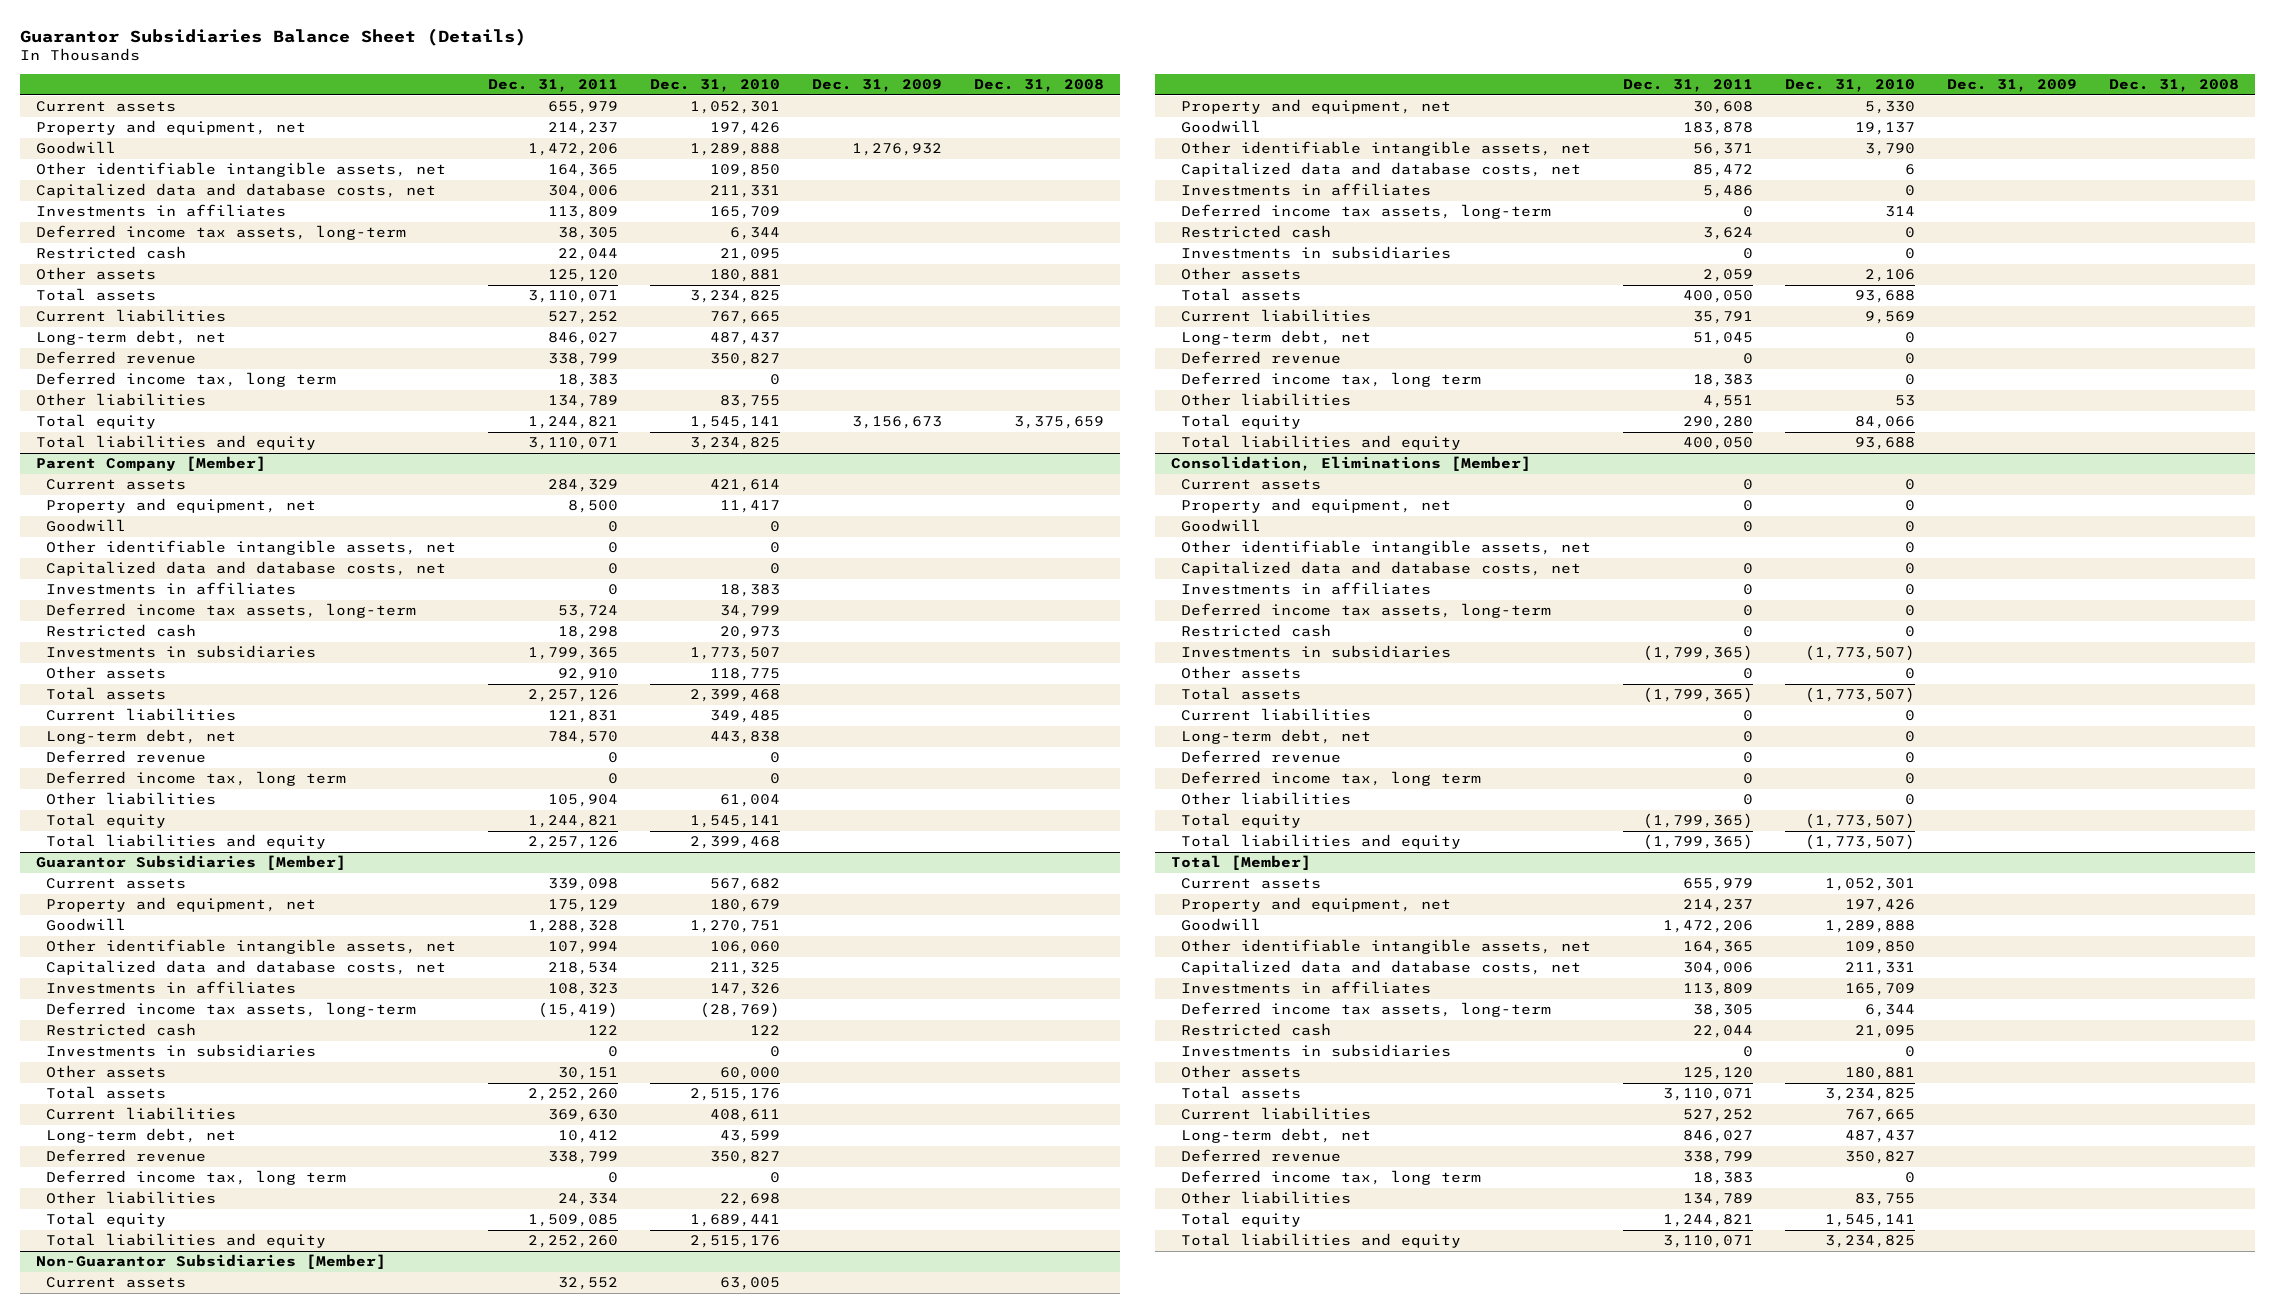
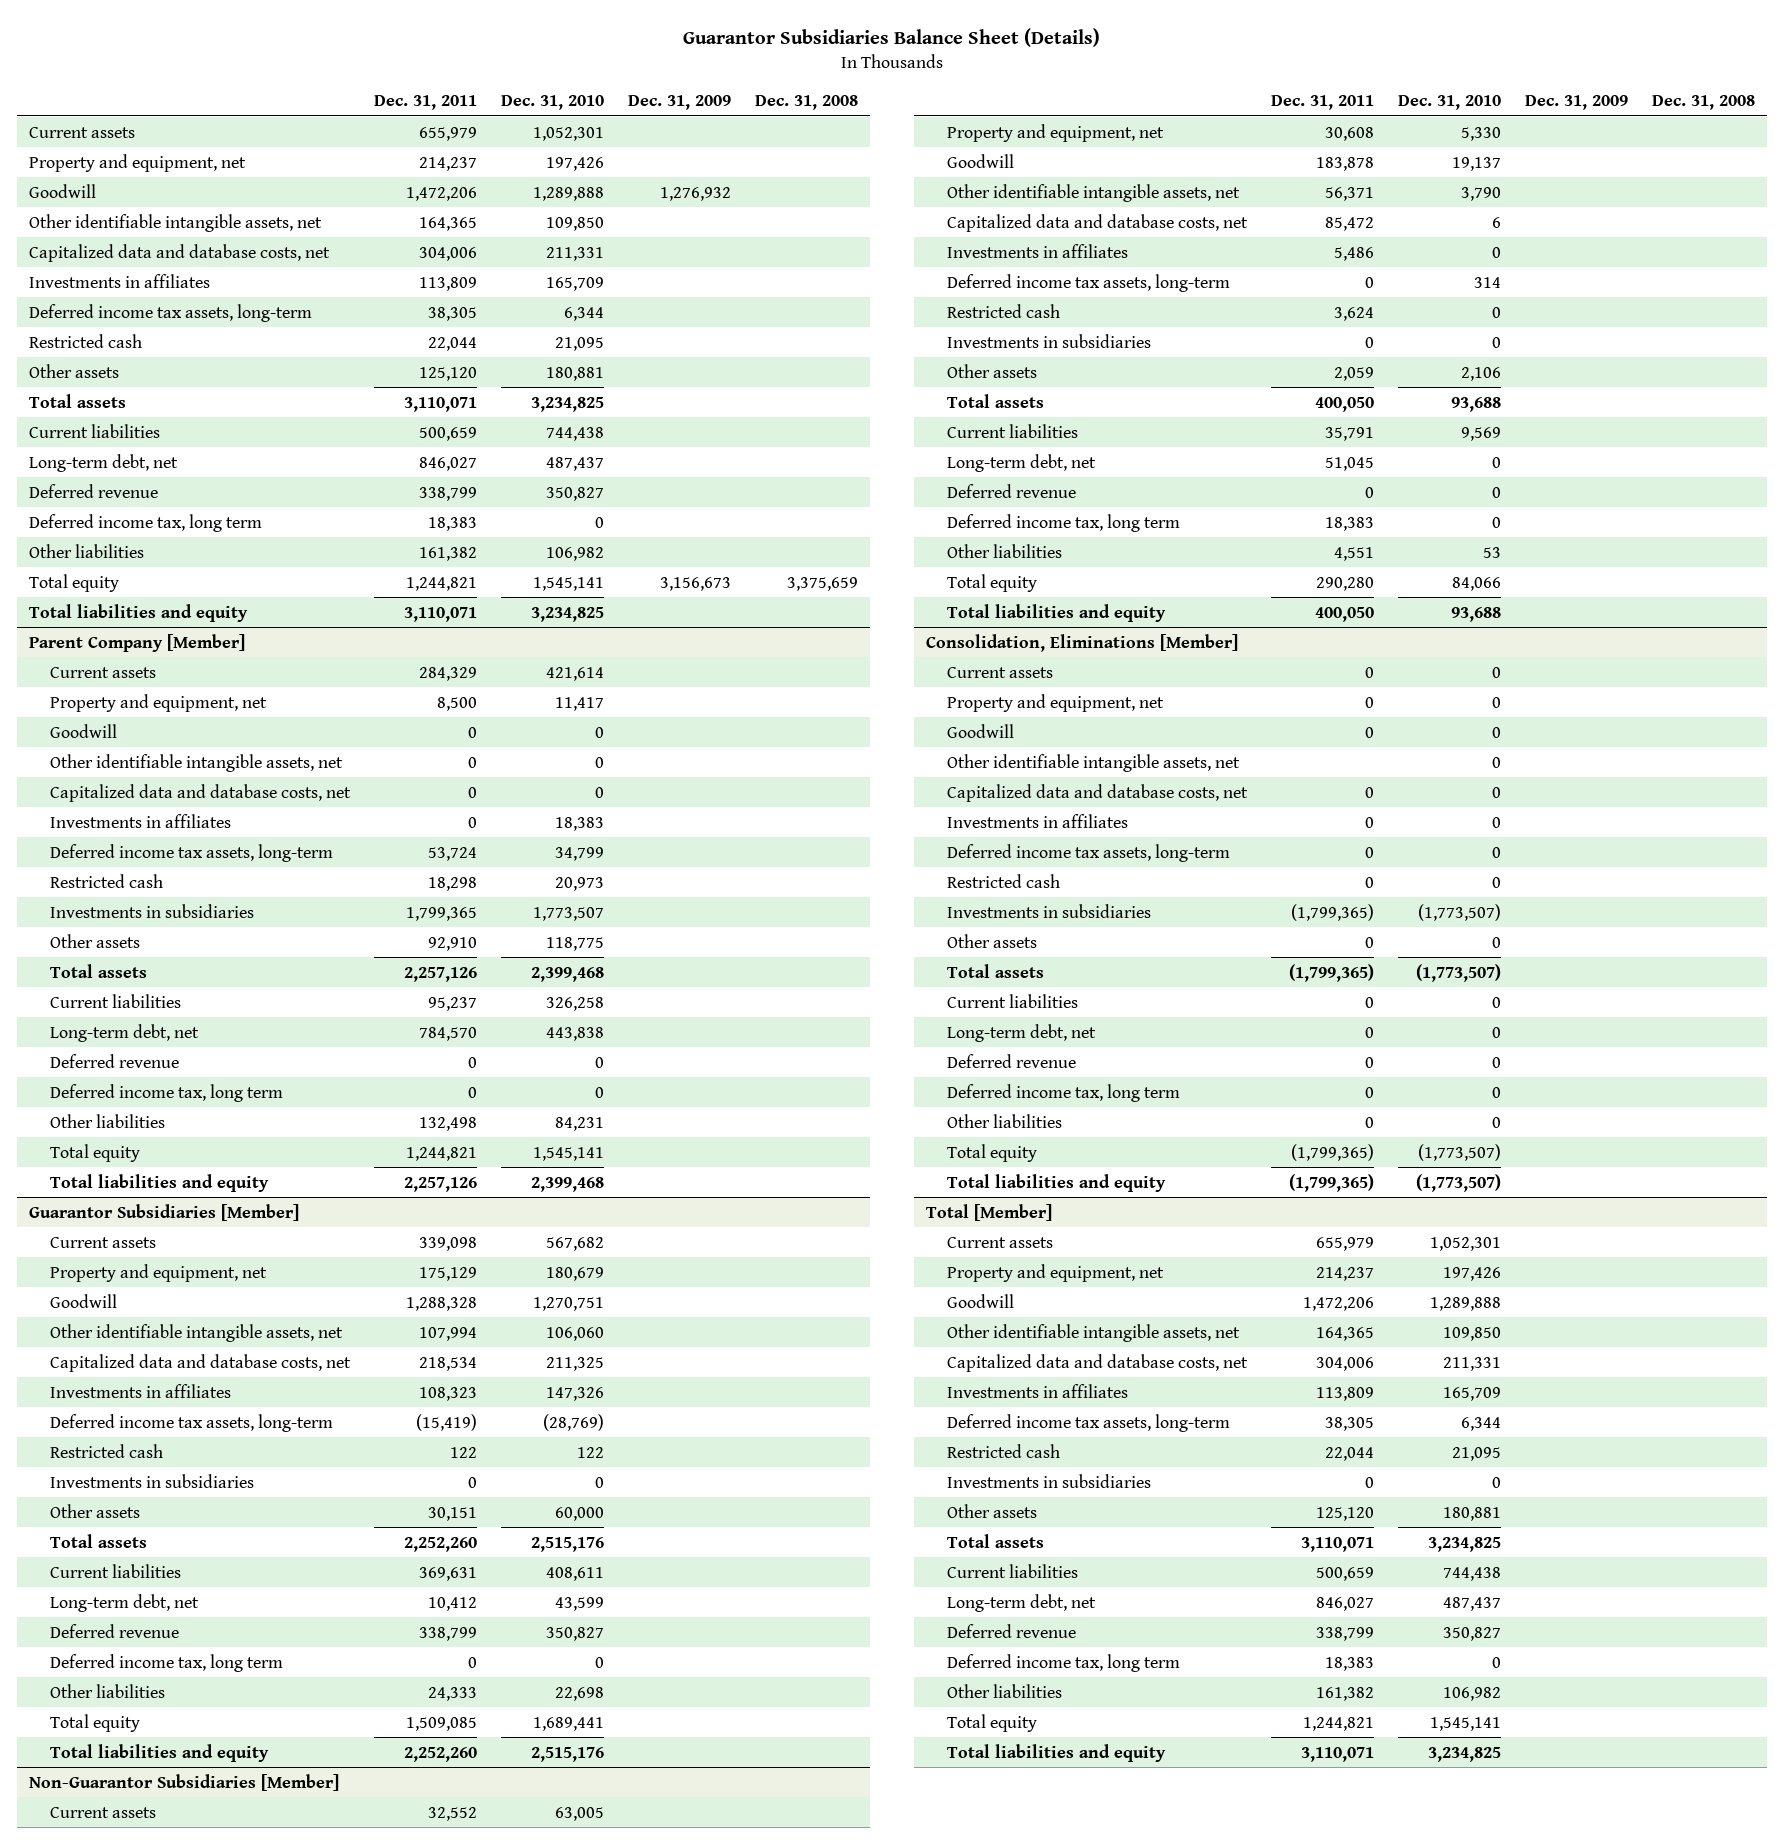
- Current liabilities | 527,252 | 767,665 | |
+ Current liabilities | 500,659 | 744,438 | |
- Other liabilities | 134,789 | 83,755 | |
+ Other liabilities | 161,382 | 106,982 | |
@ Parent Company [Member]
- Current liabilities | 121,831 | 349,485 | |
+ Current liabilities | 95,237 | 326,258 | |
- Other liabilities | 105,904 | 61,004 | |
+ Other liabilities | 132,498 | 84,231 | |
@ Guarantor Subsidiaries [Member]
- Current liabilities | 369,630 | 408,611 | |
+ Current liabilities | 369,631 | 408,611 | |
- Other liabilities | 24,334 | 22,698 | |
+ Other liabilities | 24,333 | 22,698 | |
@ Total [Member]
- Current liabilities | 527,252 | 767,665 | |
+ Current liabilities | 500,659 | 744,438 | |
- Other liabilities | 134,789 | 83,755 | |
+ Other liabilities | 161,382 | 106,982 | |

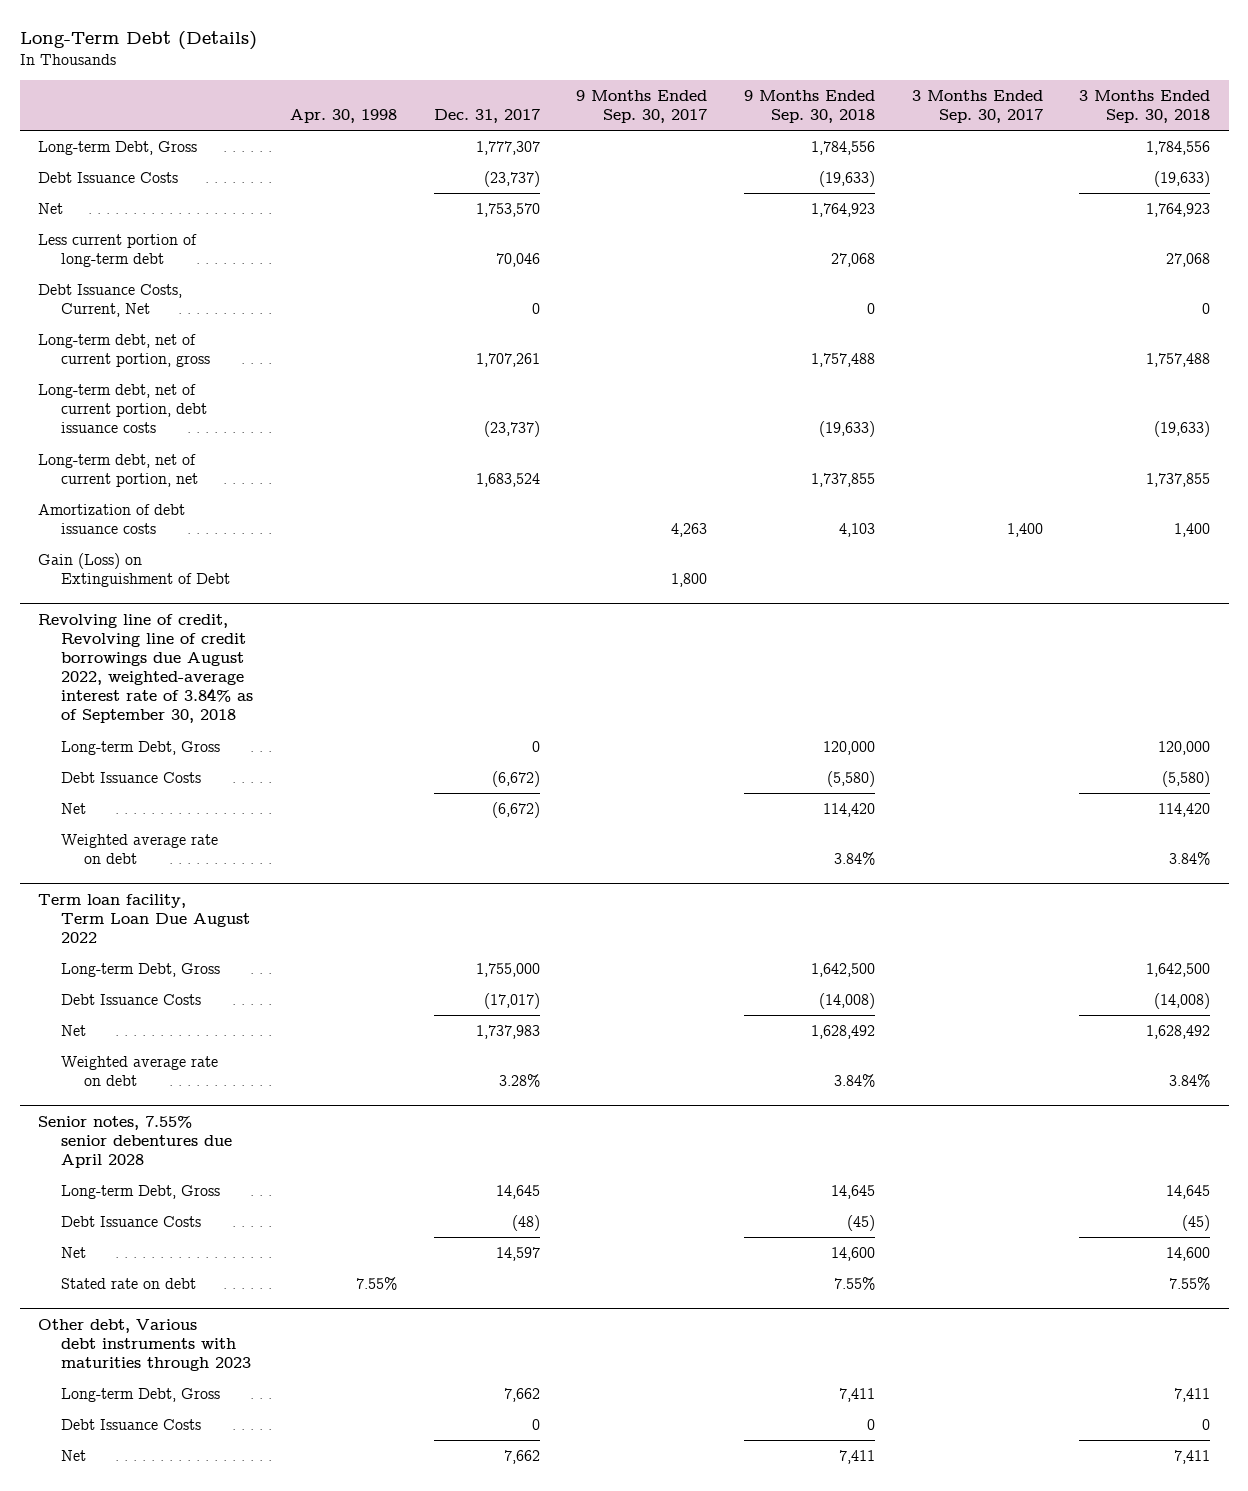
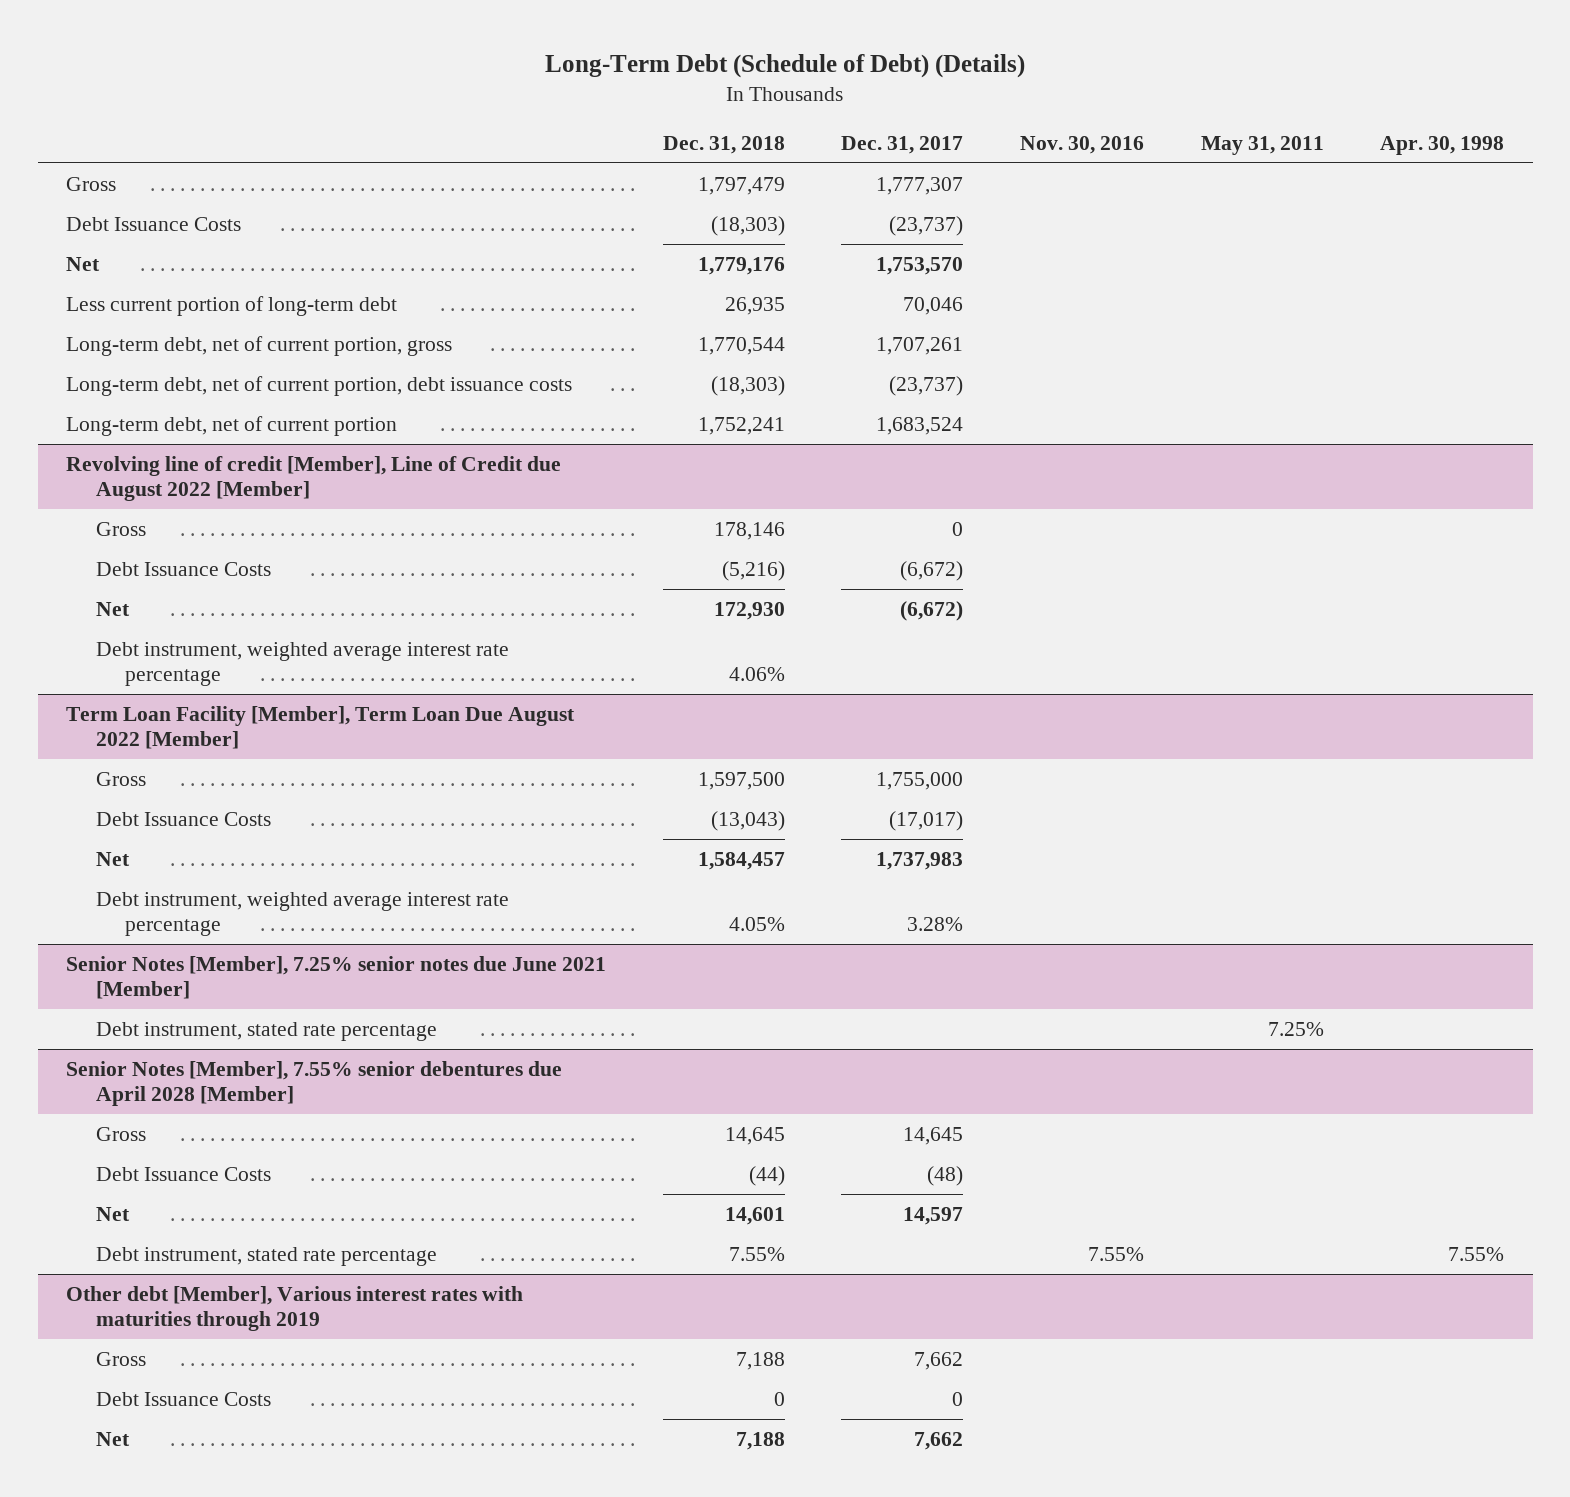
- Long-Term Debt (Details)
+ Long-Term Debt (Schedule of Debt) (Details)
- | Apr. 30, 1998 | Dec. 31, 2017 | 9 Months Ended Sep. 30, 2017 | 9 Months Ended Sep. 30, 2018 | 3 Months Ended Sep. 30, 2017 | 3 Months Ended Sep. 30, 2018
+ | Dec. 31, 2018 | Dec. 31, 2017 | Nov. 30, 2016 | May 31, 2011 | Apr. 30, 1998
- Long-term Debt, Gross | | 1,777,307 | | 1,784,556 | | 1,784,556
+ Gross | 1,797,479 | 1,777,307 | | |
- Debt Issuance Costs, Current, Net | | 0 | | 0 | | 0
- Long-term debt, net of current portion, net | | 1,683,524 | | 1,737,855 | | 1,737,855
- Amortization of debt issuance costs | | | 4,263 | 4,103 | 1,400 | 1,400
- Gain (Loss) on Extinguishment of Debt | | | 1,800 | | |
- Revolving line of credit, Revolving line of credit borrowings due August 2022, weighted-average interest rate of 3.84% as of September 30, 2018
- Long-term Debt, Gross | | 0 | | 120,000 | | 120,000
+ Long-term debt, net of current portion | 1,752,241 | 1,683,524 | | |
+ Revolving line of credit [Member], Line of Credit due August 2022 [Member]
+ Gross | 178,146 | 0 | | |
- Weighted average rate on debt | | | | 3.84% | | 3.84%
- Term loan facility, Term Loan Due August 2022
- Long-term Debt, Gross | | 1,755,000 | | 1,642,500 | | 1,642,500
+ Debt instrument, weighted average interest rate percentage | 4.06% | | | |
+ Term Loan Facility [Member], Term Loan Due August 2022 [Member]
+ Gross | 1,597,500 | 1,755,000 | | |
- Weighted average rate on debt | | 3.28% | | 3.84% | | 3.84%
- Senior notes, 7.55% senior debentures due April 2028
- Long-term Debt, Gross | | 14,645 | | 14,645 | | 14,645
+ Debt instrument, weighted average interest rate percentage | 4.05% | 3.28% | | |
+ Senior Notes [Member], 7.25% senior notes due June 2021 [Member]
+ Debt instrument, stated rate percentage | | | | 7.25% |
+ Senior Notes [Member], 7.55% senior debentures due April 2028 [Member]
+ Gross | 14,645 | 14,645 | | |
- Stated rate on debt | 7.55% | | | 7.55% | | 7.55%
- Other debt, Various debt instruments with maturities through 2023
- Long-term Debt, Gross | | 7,662 | | 7,411 | | 7,411
+ Debt instrument, stated rate percentage | 7.55% | | 7.55% | | 7.55%
+ Other debt [Member], Various interest rates with maturities through 2019
+ Gross | 7,188 | 7,662 | | |

